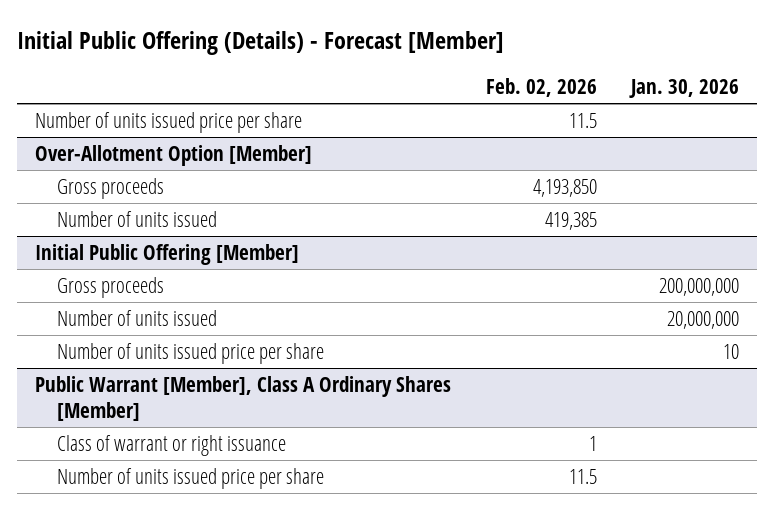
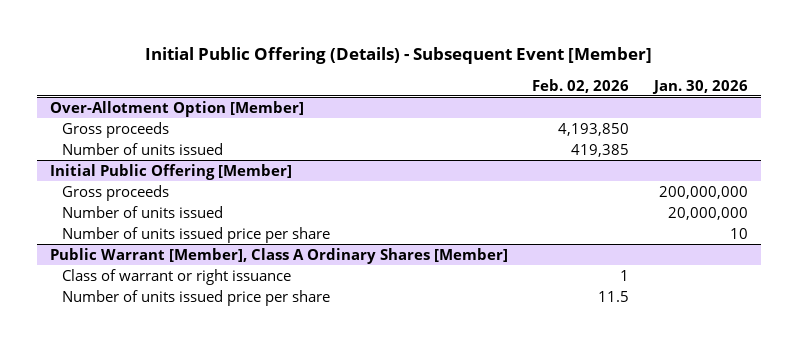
- Initial Public Offering (Details) - Forecast [Member]
+ Initial Public Offering (Details) - Subsequent Event [Member]
- Number of units issued price per share | 11.5 |

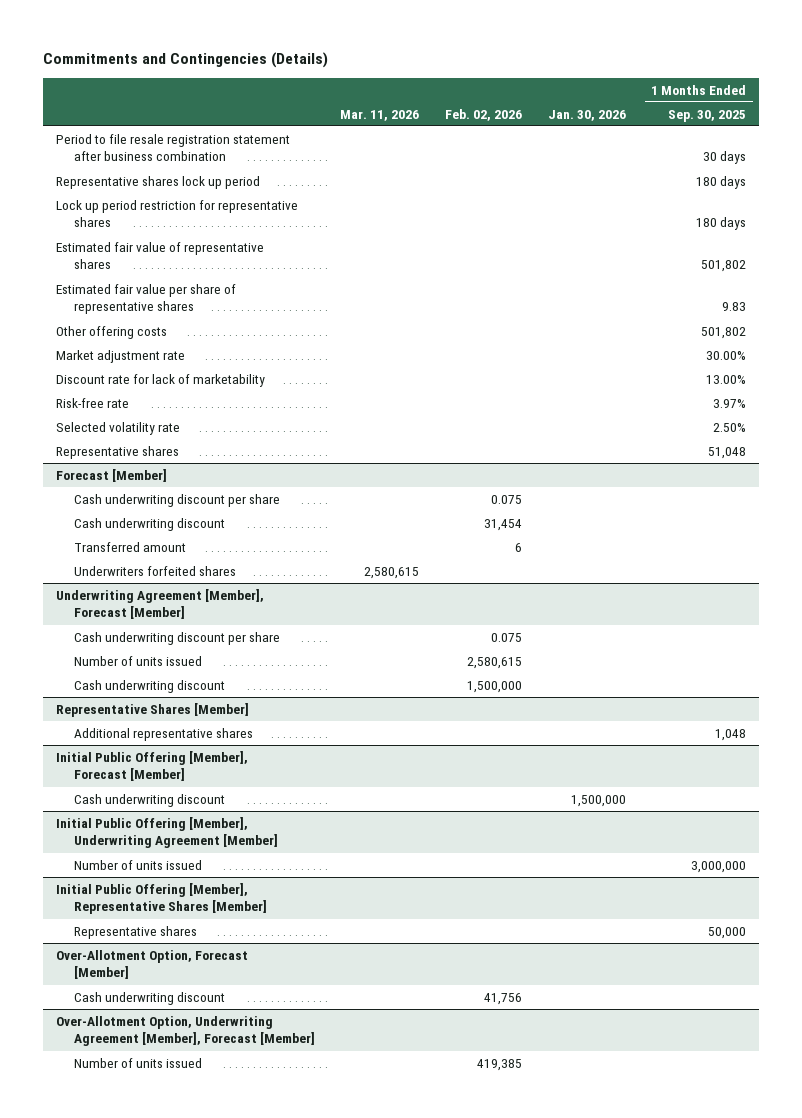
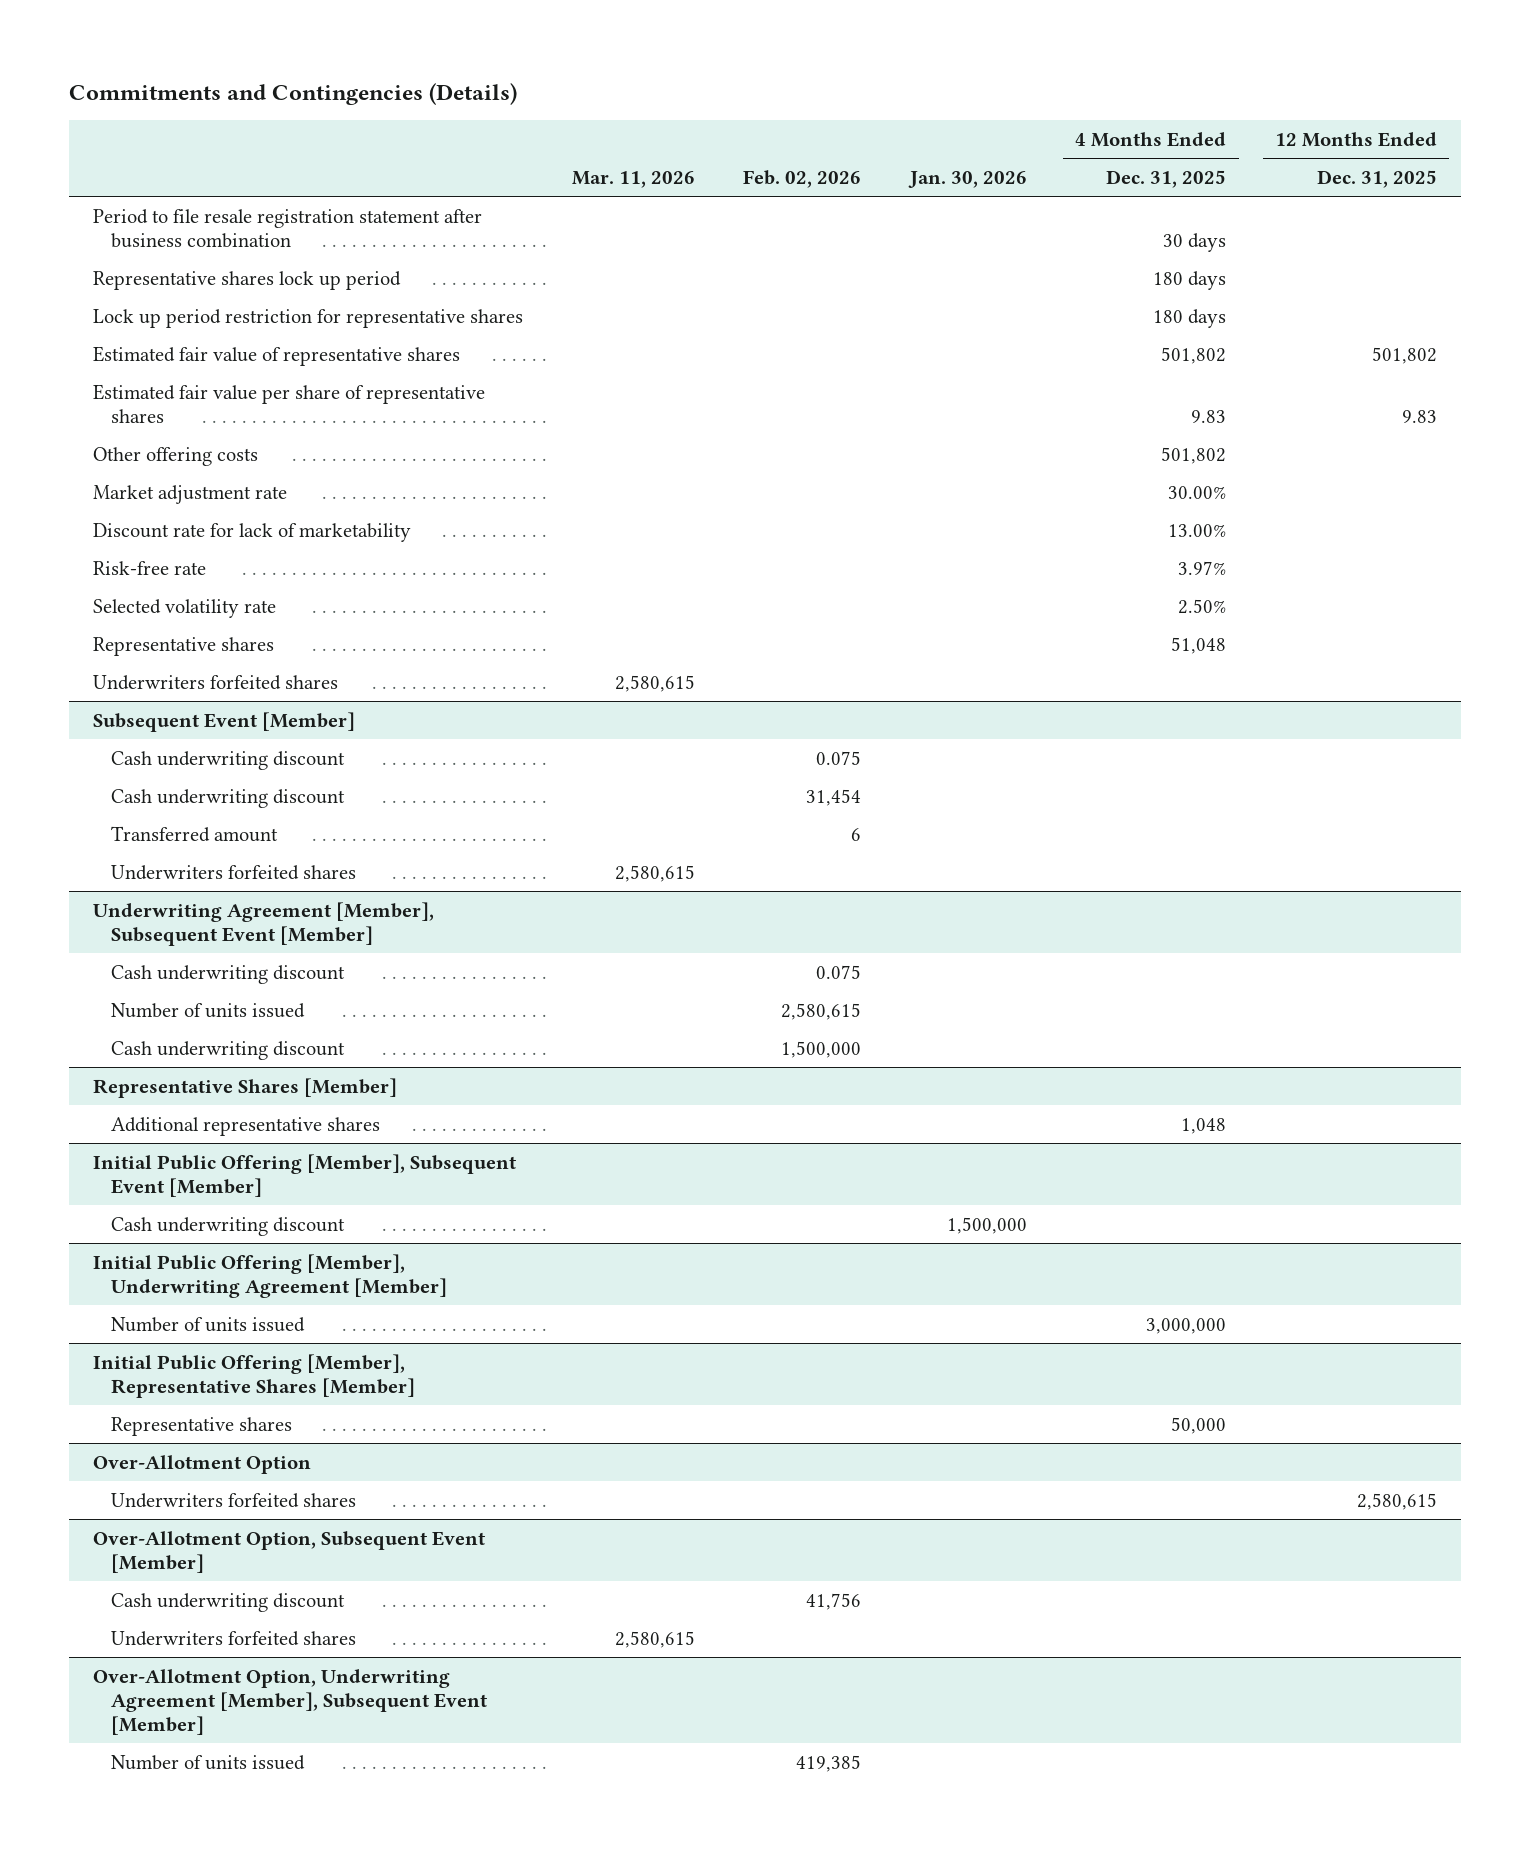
- | Mar. 11, 2026 | Feb. 02, 2026 | Jan. 30, 2026 | 1 Months Ended Sep. 30, 2025
+ | Mar. 11, 2026 | Feb. 02, 2026 | Jan. 30, 2026 | 4 Months Ended Dec. 31, 2025 | 12 Months Ended Dec. 31, 2025
- Forecast [Member]
- Cash underwriting discount per share | | 0.075 | |
+ Underwriters forfeited shares | 2,580,615 | | | |
+ Subsequent Event [Member]
+ Cash underwriting discount | | 0.075 | | |
- Underwriting Agreement [Member], Forecast [Member]
- Cash underwriting discount per share | | 0.075 | |
+ Underwriting Agreement [Member], Subsequent Event [Member]
+ Cash underwriting discount | | 0.075 | | |
- Initial Public Offering [Member], Forecast [Member]
+ Initial Public Offering [Member], Subsequent Event [Member]
- Over-Allotment Option, Forecast [Member]
+ Over-Allotment Option
+ Underwriters forfeited shares | | | | | 2,580,615
+ Over-Allotment Option, Subsequent Event [Member]
- Over-Allotment Option, Underwriting Agreement [Member], Forecast [Member]
+ Underwriters forfeited shares | 2,580,615 | | | |
+ Over-Allotment Option, Underwriting Agreement [Member], Subsequent Event [Member]

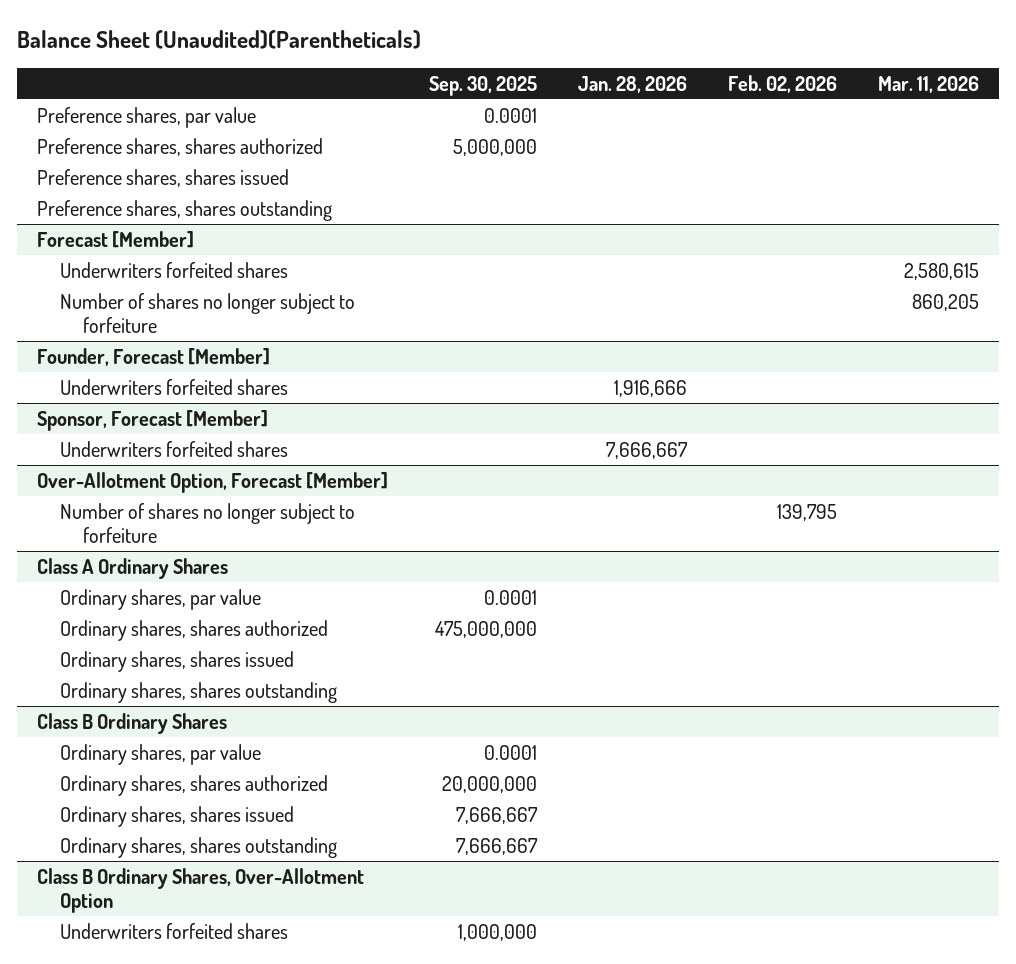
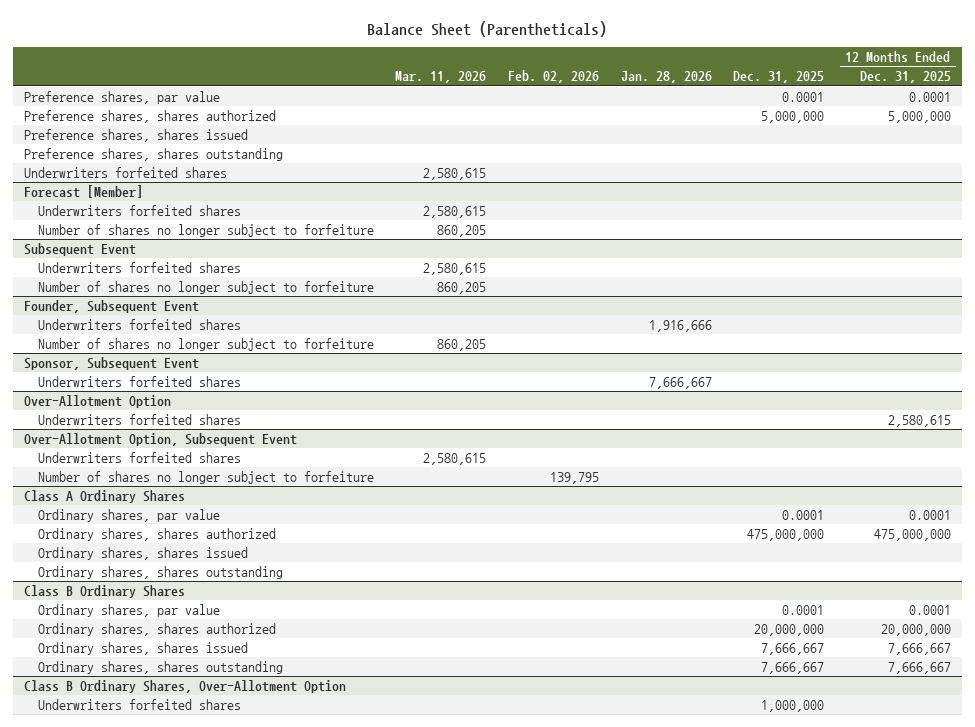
- Balance Sheet (Unaudited)(Parentheticals)
+ Balance Sheet (Parentheticals)
- | Sep. 30, 2025 | Jan. 28, 2026 | Feb. 02, 2026 | Mar. 11, 2026
+ | Mar. 11, 2026 | Feb. 02, 2026 | Jan. 28, 2026 | Dec. 31, 2025 | 12 Months Ended Dec. 31, 2025
+ Underwriters forfeited shares | 2,580,615 | | | |
- Founder, Forecast [Member]
+ Subsequent Event
+ Underwriters forfeited shares | 2,580,615 | | | |
+ Number of shares no longer subject to forfeiture | 860,205 | | | |
+ Founder, Subsequent Event
- Sponsor, Forecast [Member]
+ Number of shares no longer subject to forfeiture | 860,205 | | | |
+ Sponsor, Subsequent Event
- Over-Allotment Option, Forecast [Member]
+ Over-Allotment Option
+ Underwriters forfeited shares | | | | | 2,580,615
+ Over-Allotment Option, Subsequent Event
+ Underwriters forfeited shares | 2,580,615 | | | |

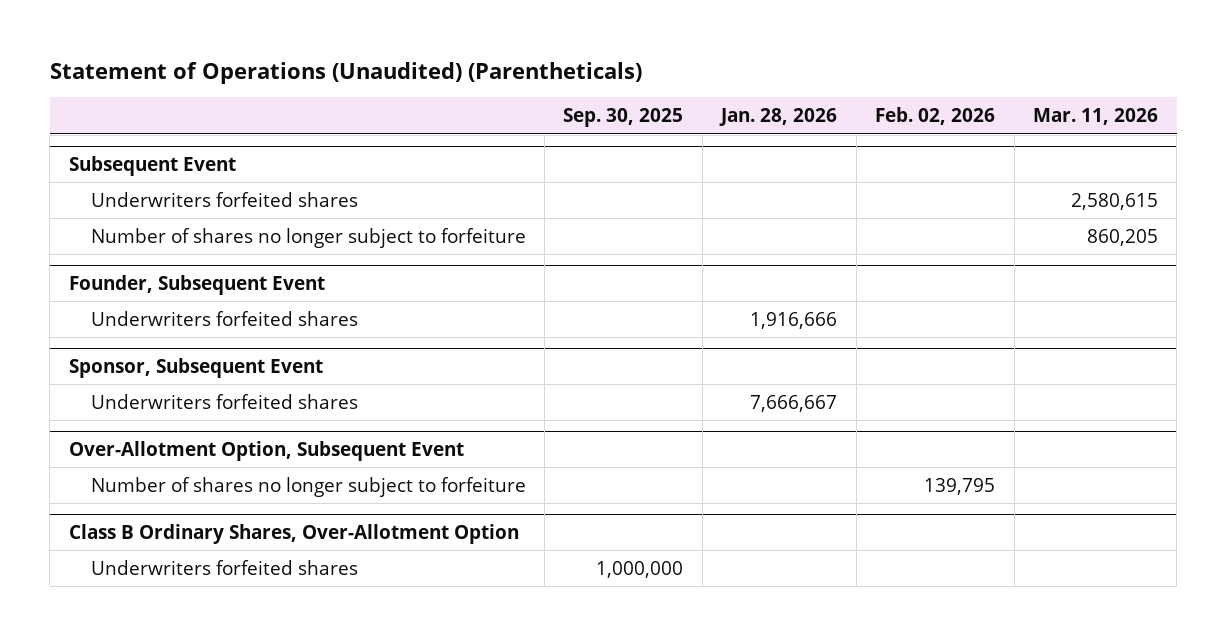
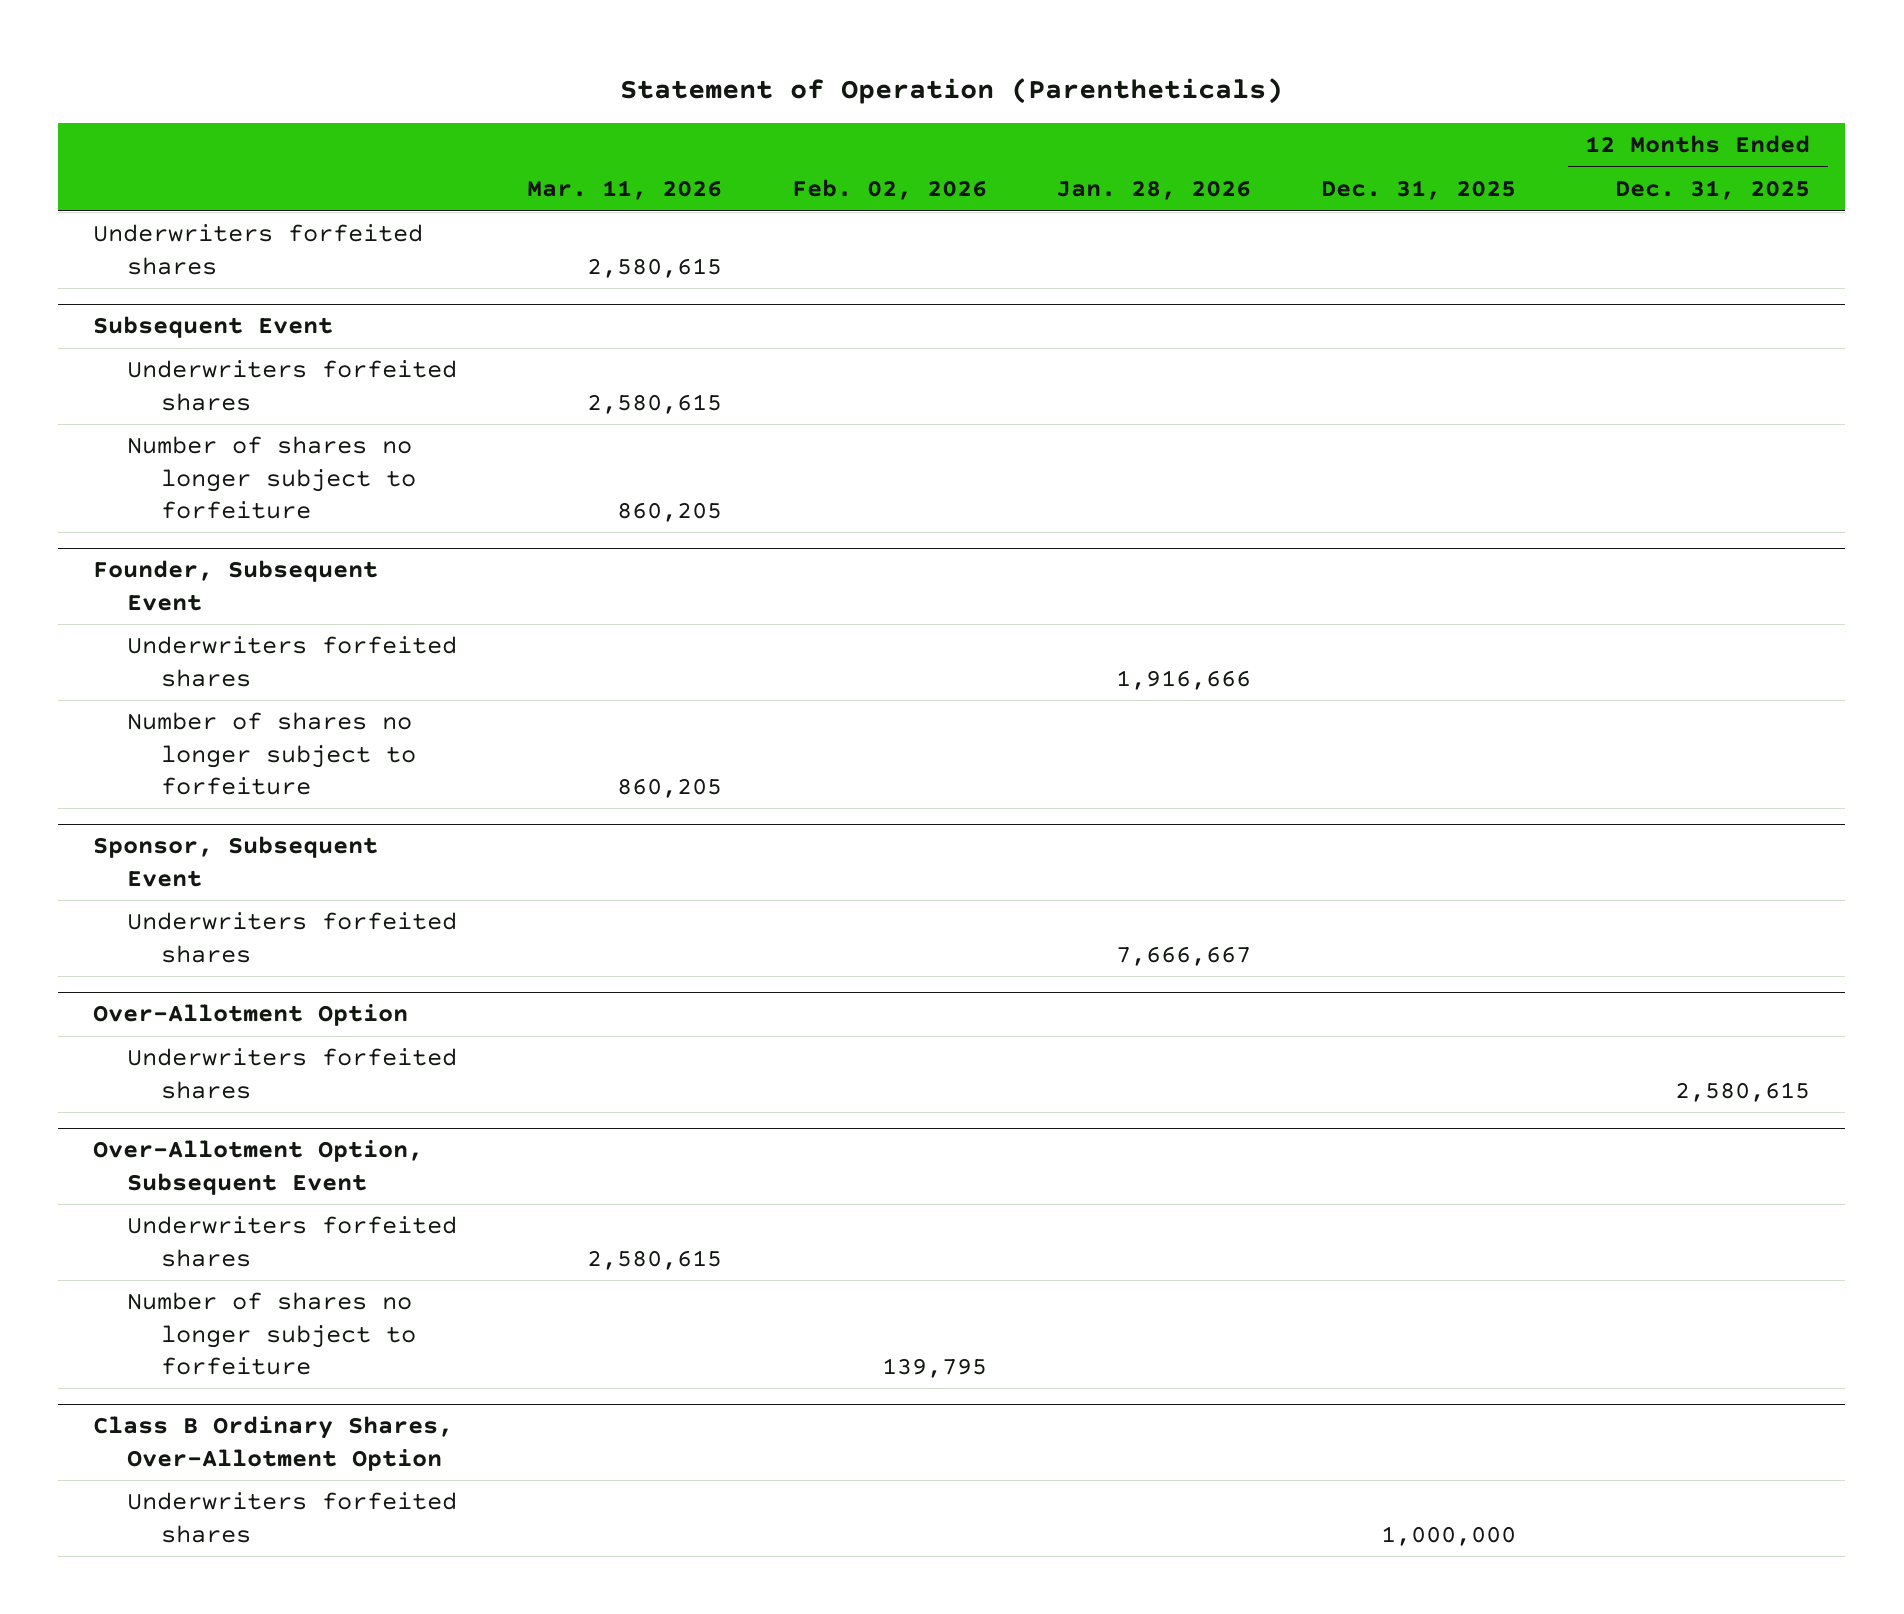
- Statement of Operations (Unaudited) (Parentheticals)
+ Statement of Operation (Parentheticals)
- | Sep. 30, 2025 | Jan. 28, 2026 | Feb. 02, 2026 | Mar. 11, 2026
+ | Mar. 11, 2026 | Feb. 02, 2026 | Jan. 28, 2026 | Dec. 31, 2025 | 12 Months Ended Dec. 31, 2025
+ Underwriters forfeited shares | 2,580,615 | | | |
@ Founder, Subsequent Event
+ Number of shares no longer subject to forfeiture | 860,205 | | | |
+ Over-Allotment Option
+ Underwriters forfeited shares | | | | | 2,580,615
@ Over-Allotment Option, Subsequent Event
+ Underwriters forfeited shares | 2,580,615 | | | |

